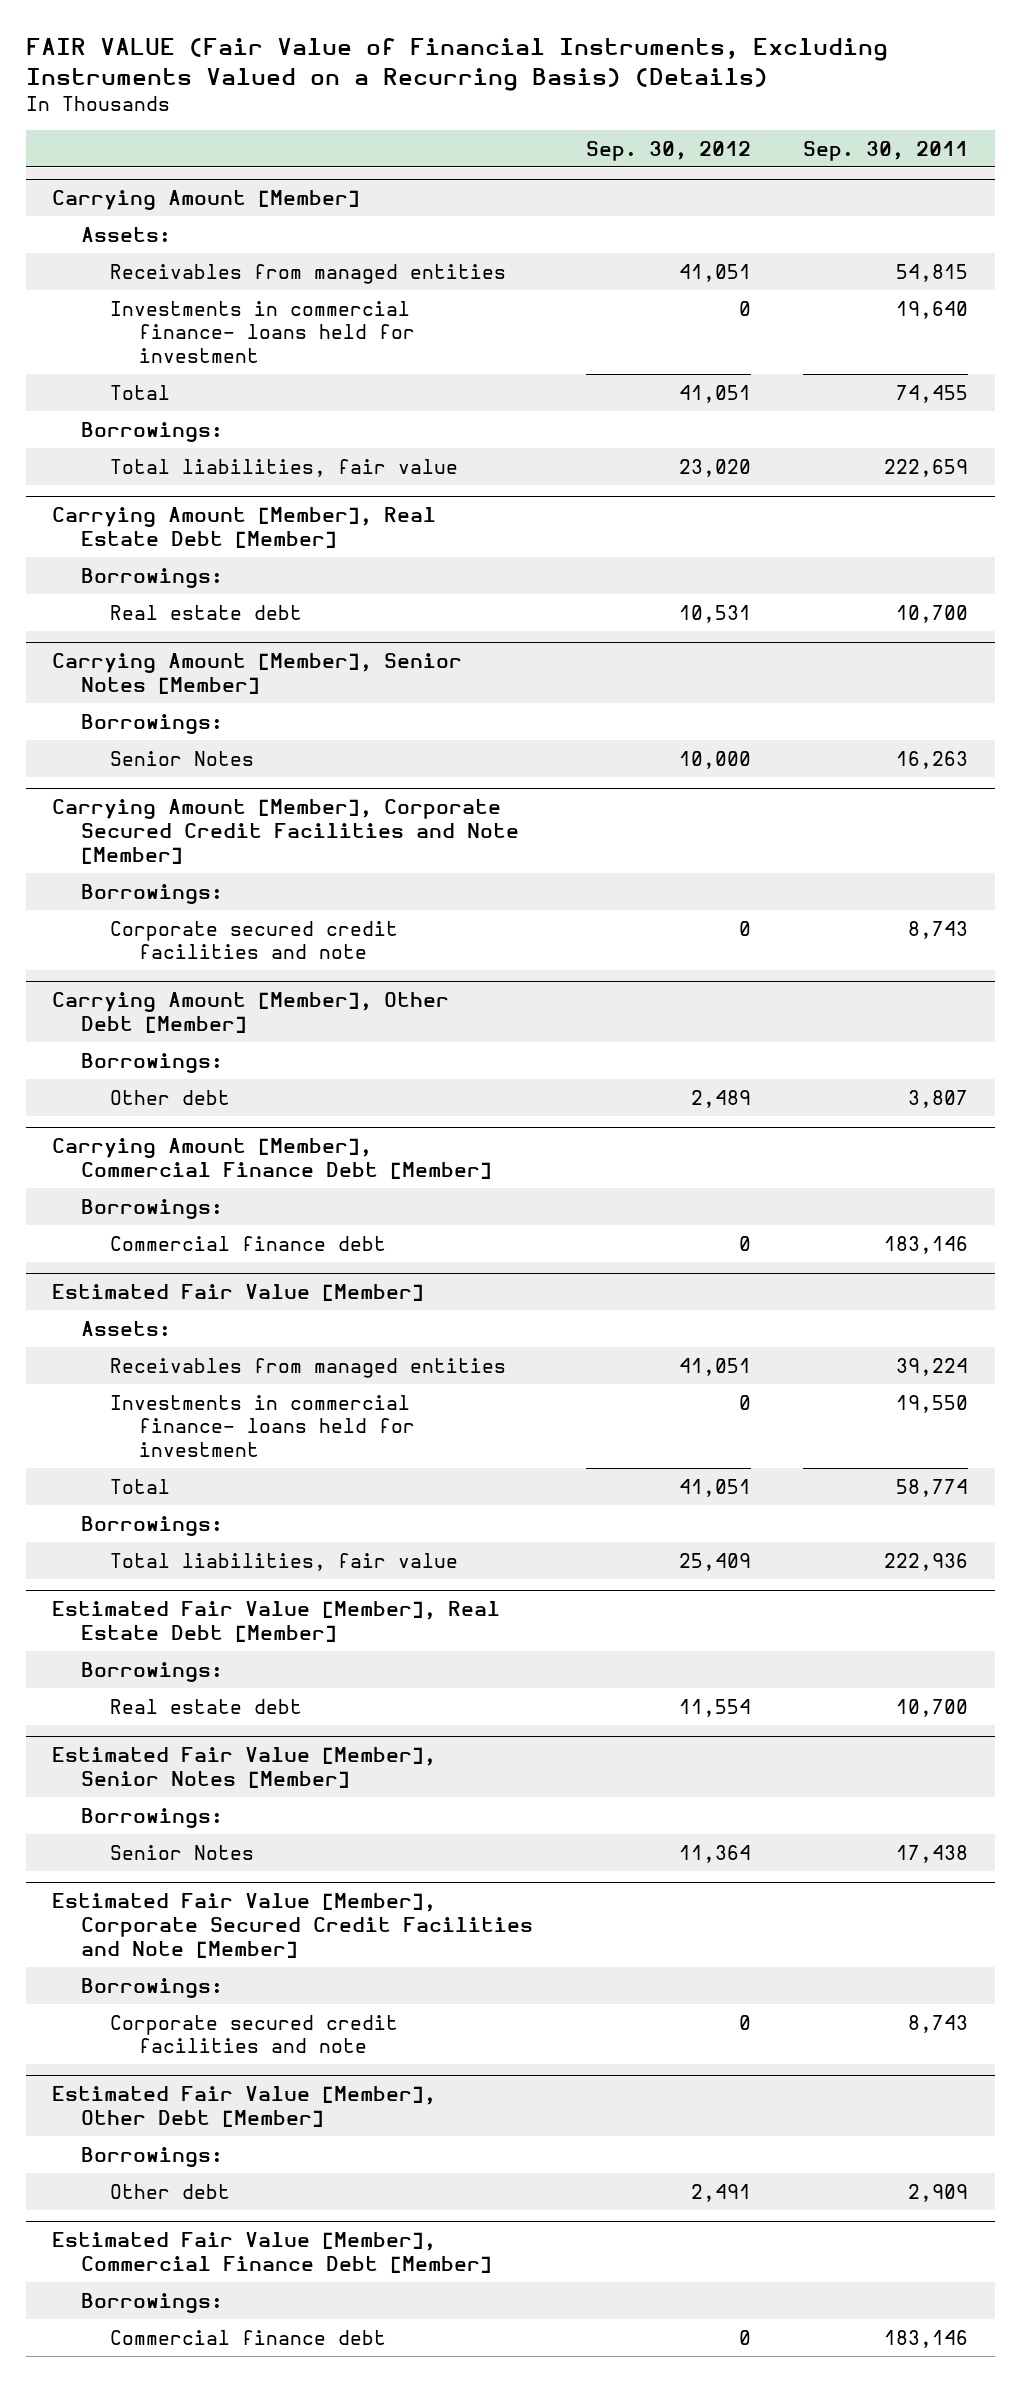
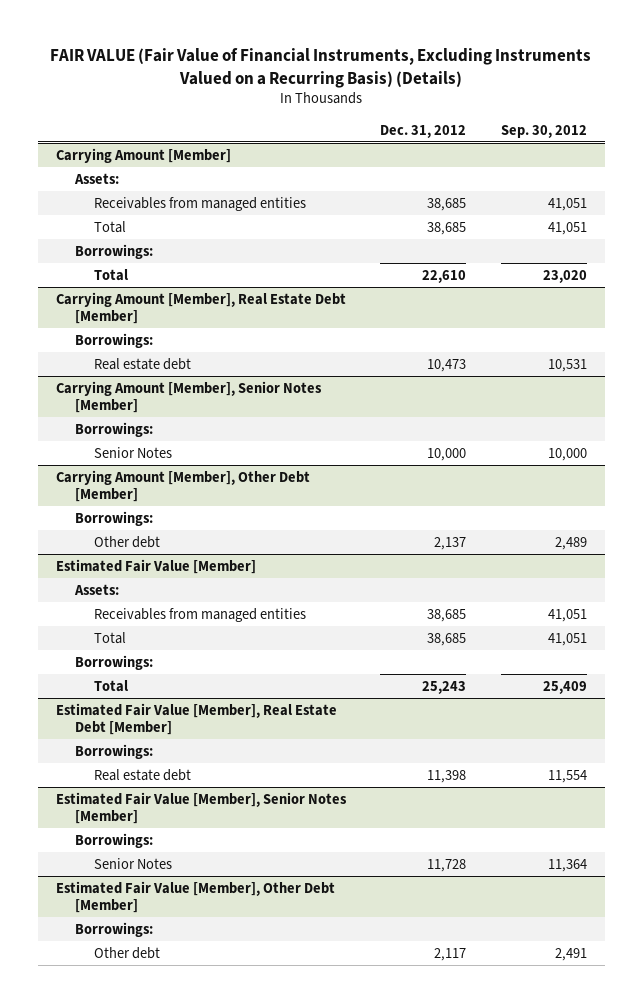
- | Sep. 30, 2012 | Sep. 30, 2011
+ | Dec. 31, 2012 | Sep. 30, 2012
@ Carrying Amount [Member]
- Investments in commercial finance- loans held for investment | 0 | 19,640
- Total liabilities, fair value | 23,020 | 222,659
+ Total | 22,610 | 23,020
- Carrying Amount [Member], Corporate Secured Credit Facilities and Note [Member]
- Borrowings:
- Corporate secured credit facilities and note | 0 | 8,743
- Carrying Amount [Member], Commercial Finance Debt [Member]
- Borrowings:
- Commercial finance debt | 0 | 183,146
@ Estimated Fair Value [Member]
- Investments in commercial finance- loans held for investment | 0 | 19,550
- Total liabilities, fair value | 25,409 | 222,936
+ Total | 25,243 | 25,409
- Estimated Fair Value [Member], Corporate Secured Credit Facilities and Note [Member]
- Borrowings:
- Corporate secured credit facilities and note | 0 | 8,743
- Estimated Fair Value [Member], Commercial Finance Debt [Member]
- Borrowings:
- Commercial finance debt | 0 | 183,146

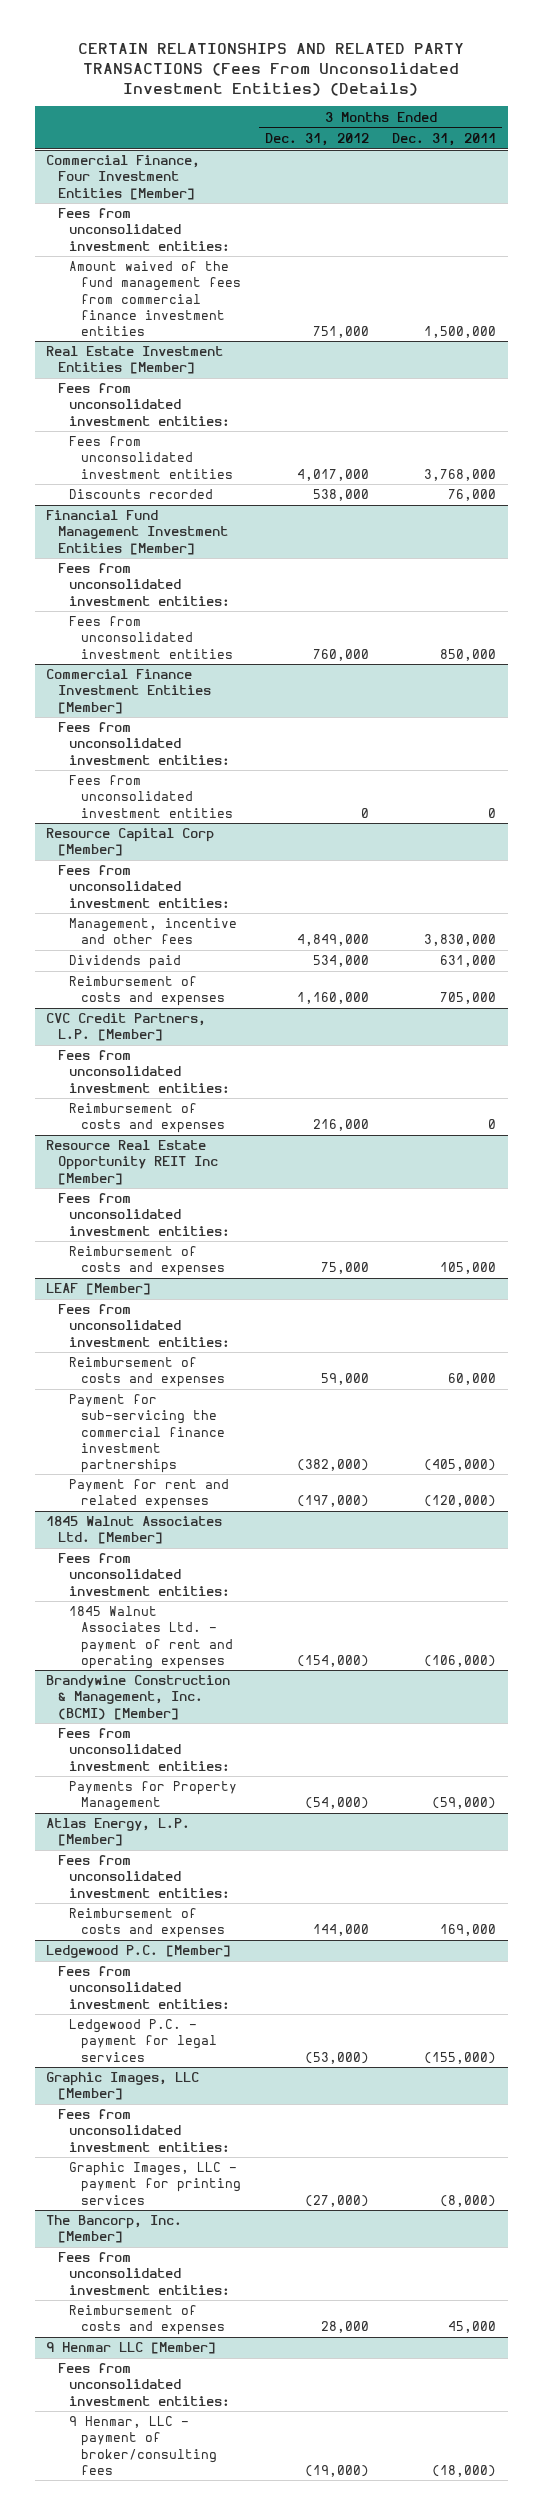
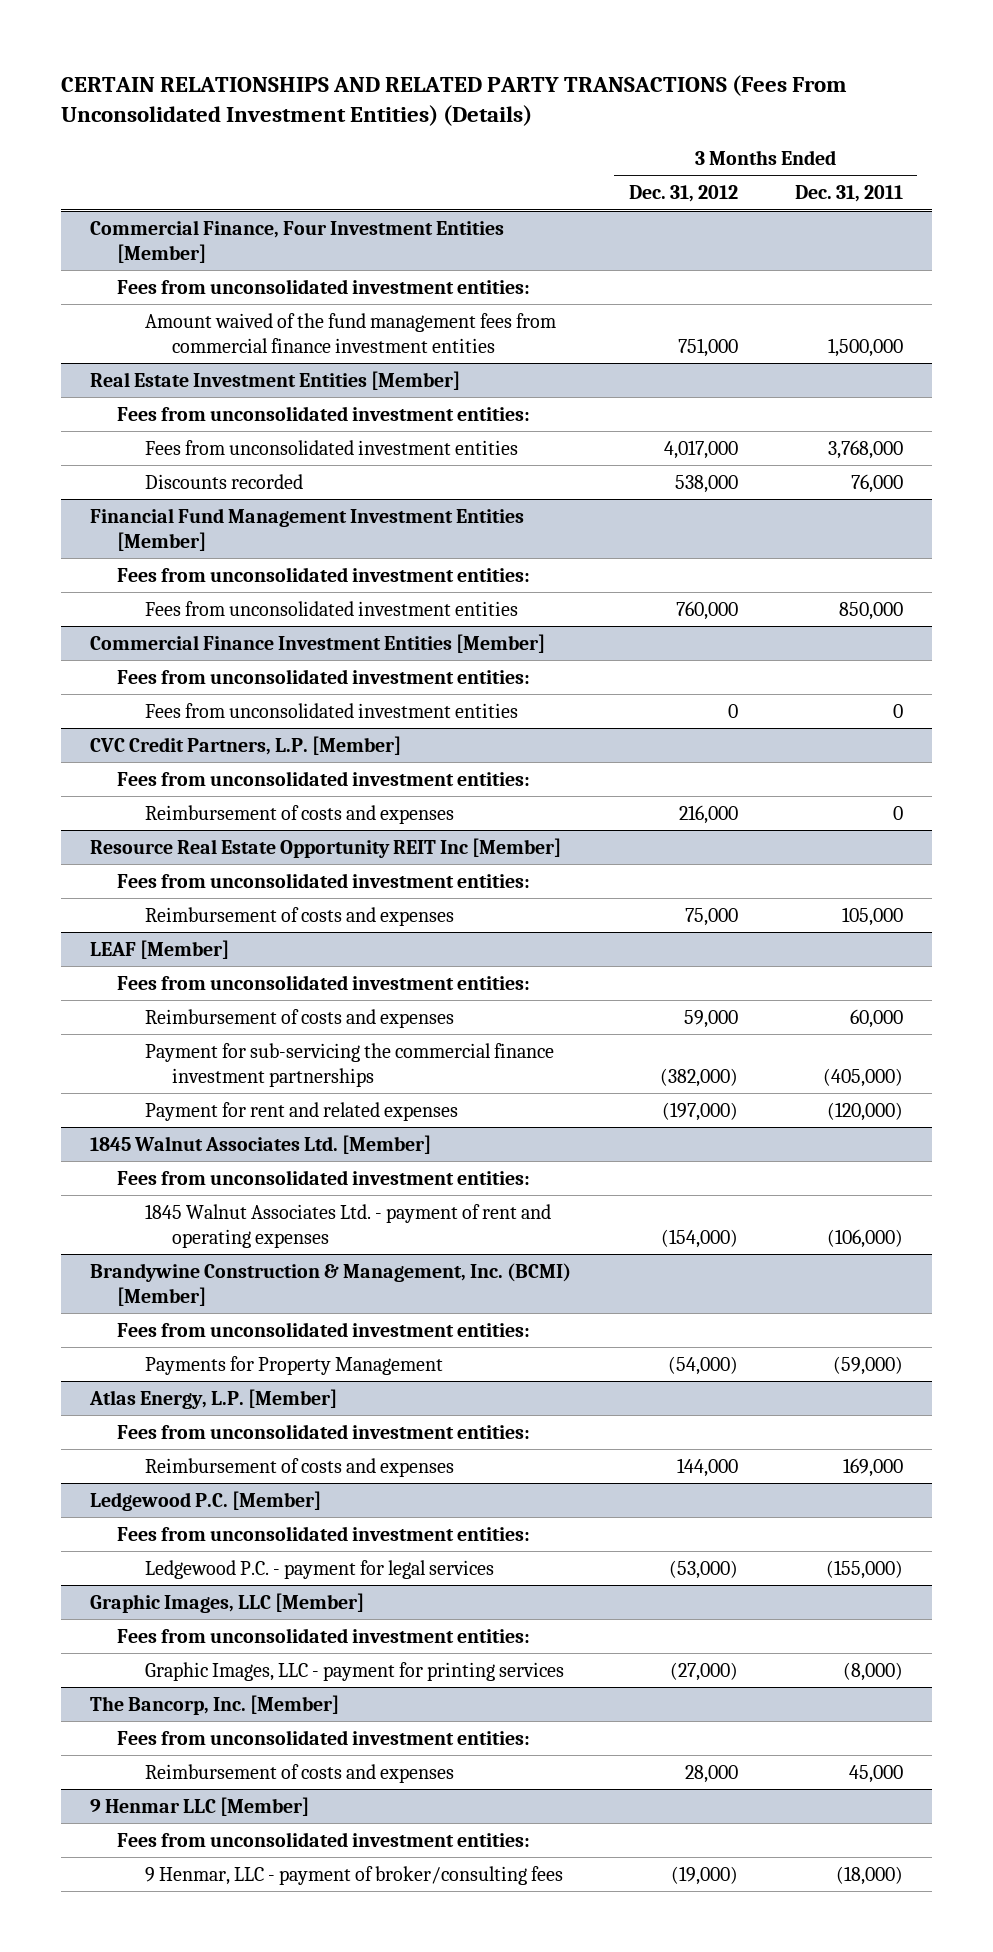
- Resource Capital Corp [Member]
- Fees from unconsolidated investment entities:
- Management, incentive and other fees | 4,849,000 | 3,830,000
- Dividends paid | 534,000 | 631,000
- Reimbursement of costs and expenses | 1,160,000 | 705,000

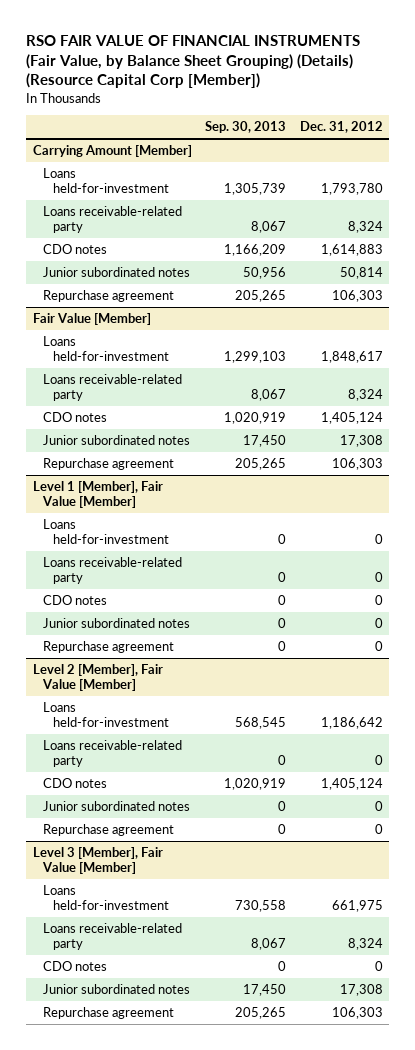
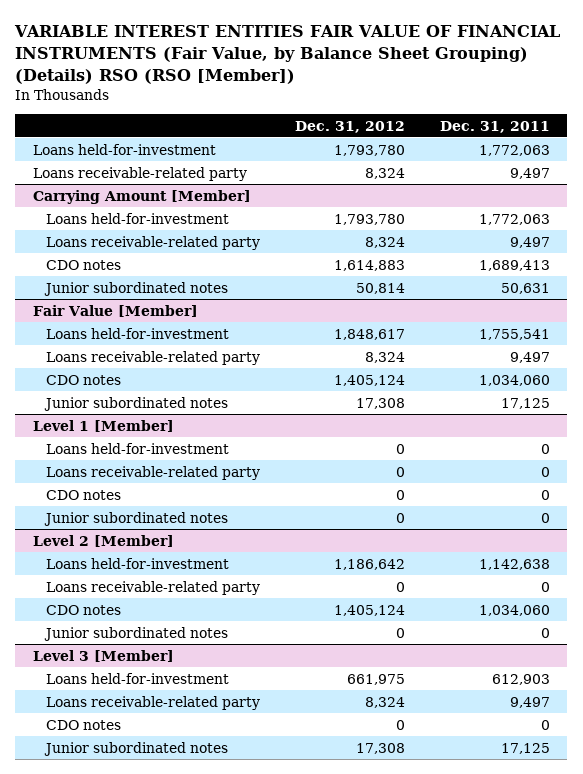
- RSO FAIR VALUE OF FINANCIAL INSTRUMENTS (Fair Value, by Balance Sheet Grouping) (Details) (Resource Capital Corp [Member])
+ VARIABLE INTEREST ENTITIES FAIR VALUE OF FINANCIAL INSTRUMENTS (Fair Value, by Balance Sheet Grouping) (Details) RSO (RSO [Member])
- | Sep. 30, 2013 | Dec. 31, 2012
+ | Dec. 31, 2012 | Dec. 31, 2011
+ Loans held-for-investment | 1,793,780 | 1,772,063
+ Loans receivable-related party | 8,324 | 9,497
@ Carrying Amount [Member]
- Repurchase agreement | 205,265 | 106,303
@ Fair Value [Member]
- Repurchase agreement | 205,265 | 106,303
- Level 1 [Member], Fair Value [Member]
+ Level 1 [Member]
- Repurchase agreement | 0 | 0
- Level 2 [Member], Fair Value [Member]
+ Level 2 [Member]
- Repurchase agreement | 0 | 0
- Level 3 [Member], Fair Value [Member]
+ Level 3 [Member]
- Repurchase agreement | 205,265 | 106,303

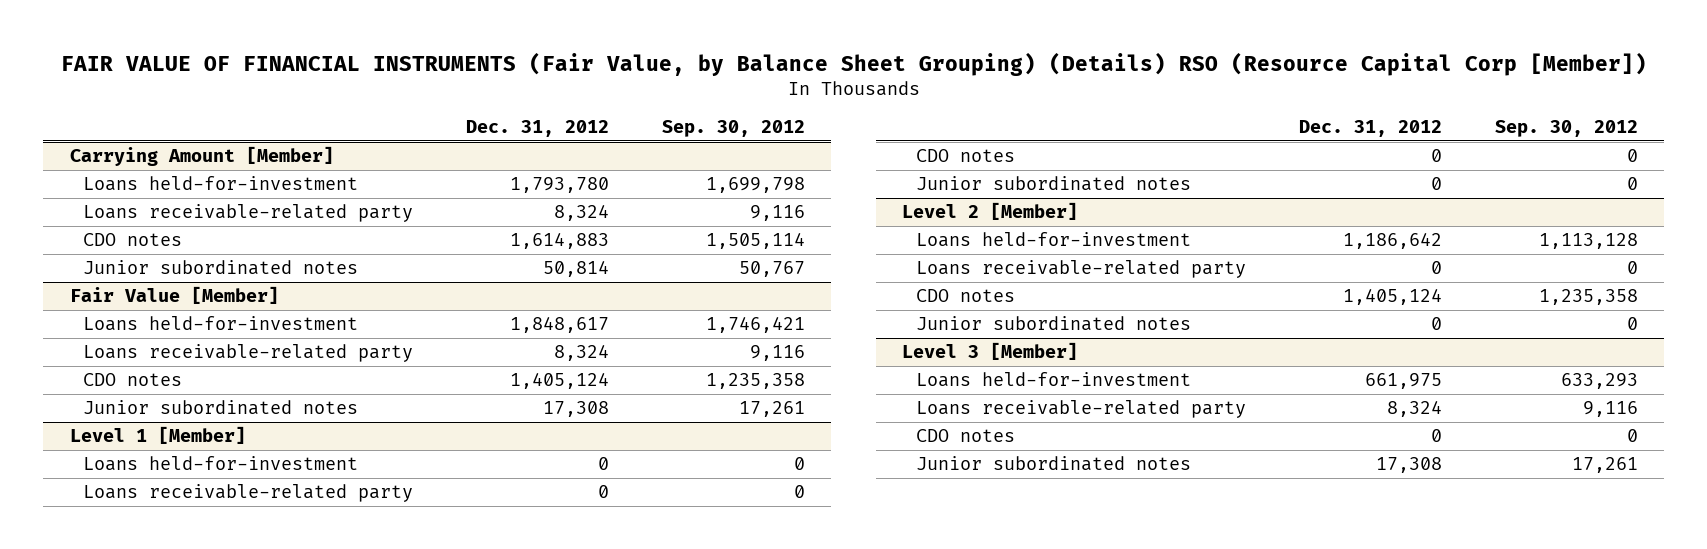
- VARIABLE INTEREST ENTITIES FAIR VALUE OF FINANCIAL INSTRUMENTS (Fair Value, by Balance Sheet Grouping) (Details) RSO (RSO [Member])
+ FAIR VALUE OF FINANCIAL INSTRUMENTS (Fair Value, by Balance Sheet Grouping) (Details) RSO (Resource Capital Corp [Member])
- | Dec. 31, 2012 | Dec. 31, 2011
+ | Dec. 31, 2012 | Sep. 30, 2012
- Loans held-for-investment | 1,793,780 | 1,772,063
- Loans receivable-related party | 8,324 | 9,497

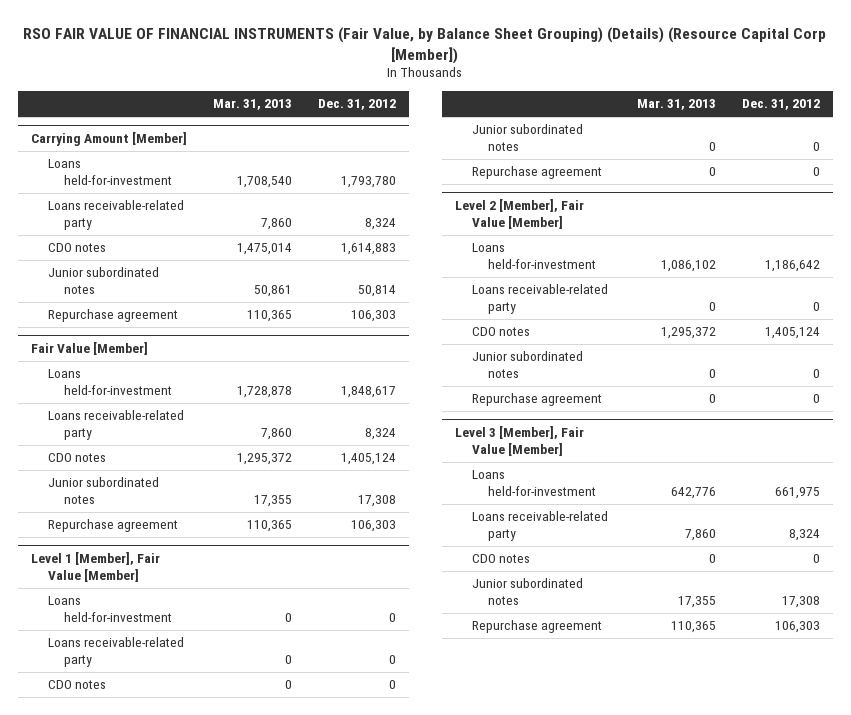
- FAIR VALUE OF FINANCIAL INSTRUMENTS (Fair Value, by Balance Sheet Grouping) (Details) RSO (Resource Capital Corp [Member])
+ RSO FAIR VALUE OF FINANCIAL INSTRUMENTS (Fair Value, by Balance Sheet Grouping) (Details) (Resource Capital Corp [Member])
- | Dec. 31, 2012 | Sep. 30, 2012
+ | Mar. 31, 2013 | Dec. 31, 2012
@ Carrying Amount [Member]
+ Repurchase agreement | 110,365 | 106,303
- Level 1 [Member]
@ Fair Value [Member]
+ Repurchase agreement | 110,365 | 106,303
+ Level 1 [Member], Fair Value [Member]
- Level 2 [Member]
+ Repurchase agreement | 0 | 0
+ Level 2 [Member], Fair Value [Member]
- Level 3 [Member]
+ Repurchase agreement | 0 | 0
+ Level 3 [Member], Fair Value [Member]
+ Repurchase agreement | 110,365 | 106,303

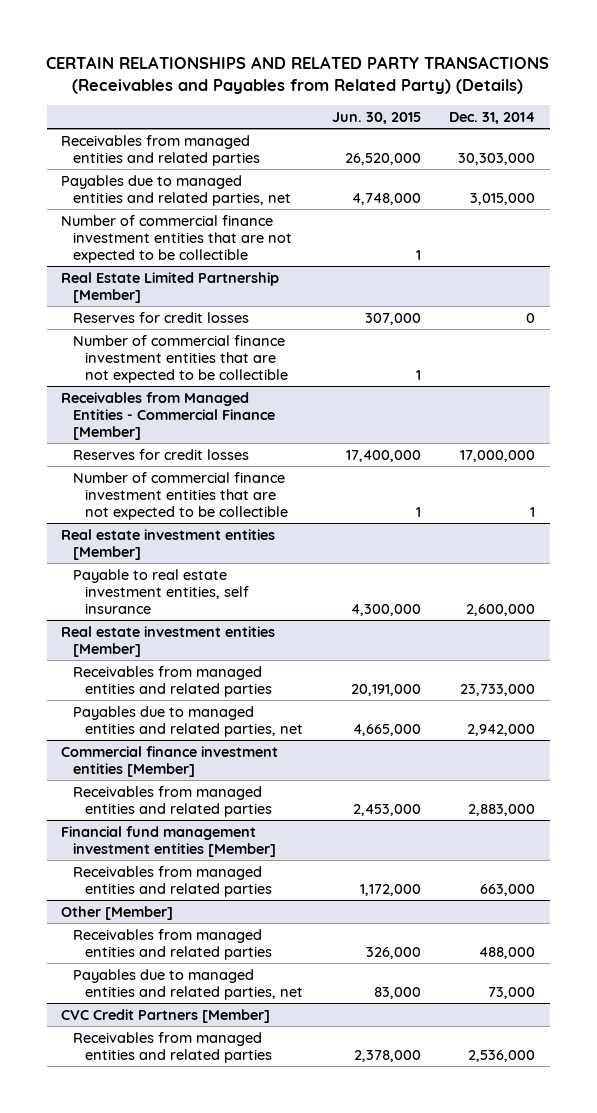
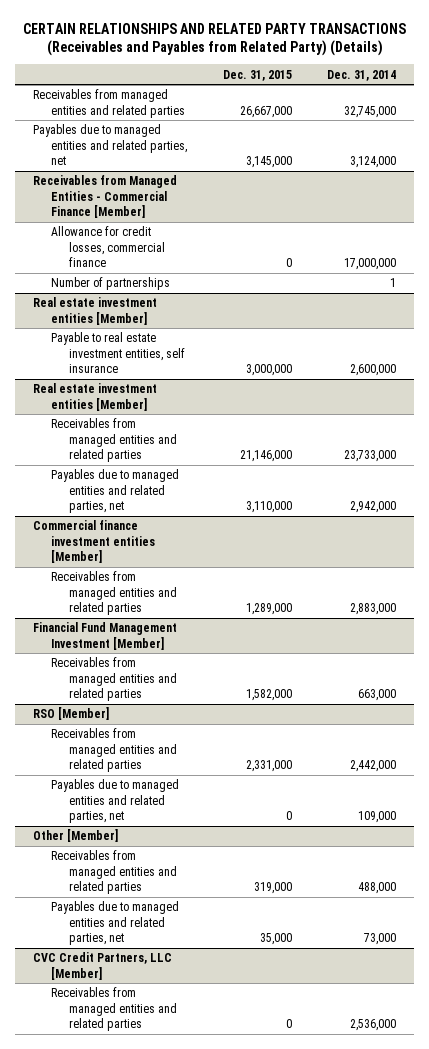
- | Jun. 30, 2015 | Dec. 31, 2014
+ | Dec. 31, 2015 | Dec. 31, 2014
- Receivables from managed entities and related parties | 26,520,000 | 30,303,000
- Payables due to managed entities and related parties, net | 4,748,000 | 3,015,000
- Number of commercial finance investment entities that are not expected to be collectible | 1 |
- Real Estate Limited Partnership [Member]
- Reserves for credit losses | 307,000 | 0
- Number of commercial finance investment entities that are not expected to be collectible | 1 |
+ Receivables from managed entities and related parties | 26,667,000 | 32,745,000
+ Payables due to managed entities and related parties, net | 3,145,000 | 3,124,000
@ Receivables from Managed Entities - Commercial Finance [Member]
- Reserves for credit losses | 17,400,000 | 17,000,000
- Number of commercial finance investment entities that are not expected to be collectible | 1 | 1
+ Allowance for credit losses, commercial finance | 0 | 17,000,000
+ Number of partnerships | | 1
- Financial fund management investment entities [Member]
+ Financial Fund Management Investment [Member]
+ RSO [Member]
+ Receivables from managed entities and related parties | 2,331,000 | 2,442,000
+ Payables due to managed entities and related parties, net | 0 | 109,000
- CVC Credit Partners [Member]
+ CVC Credit Partners, LLC [Member]

